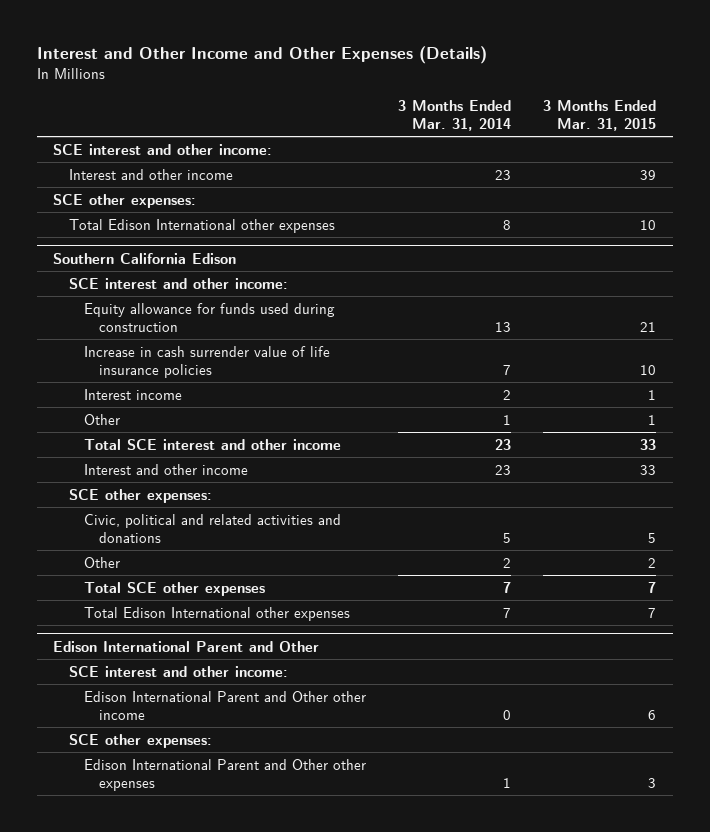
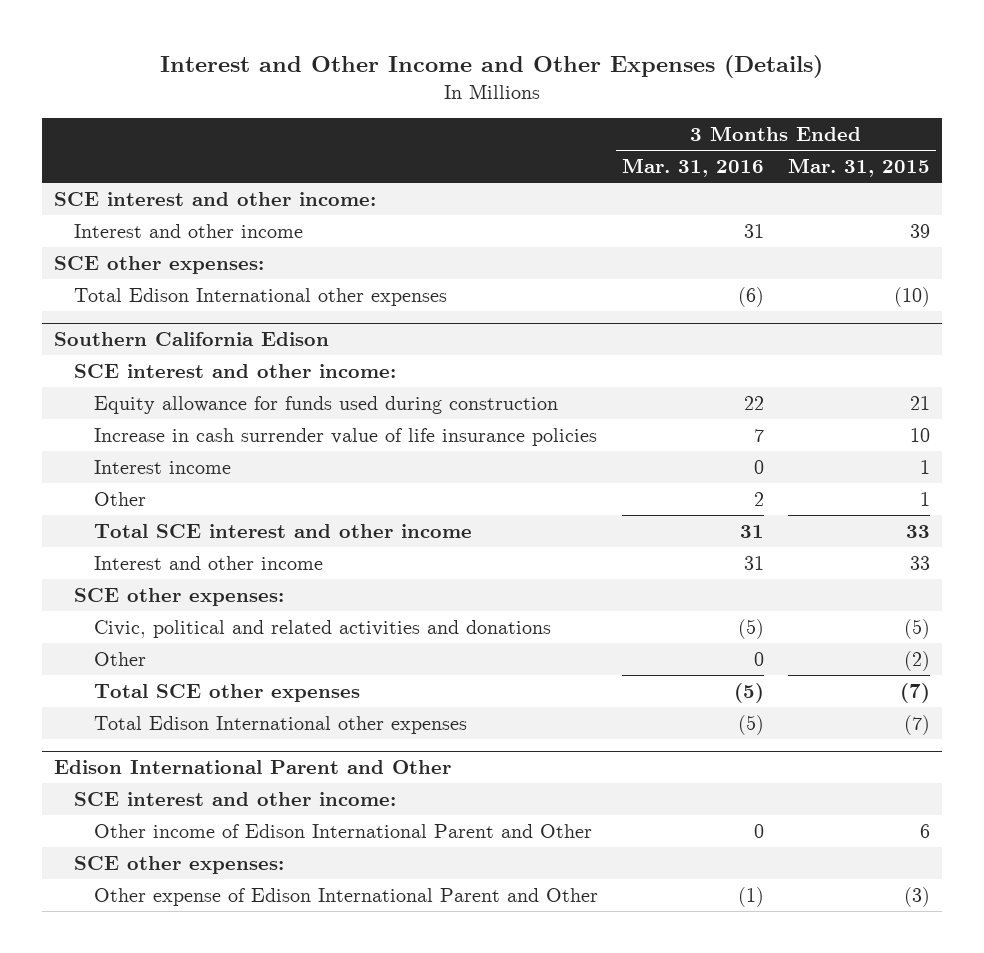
- | 3 Months Ended Mar. 31, 2014 | 3 Months Ended Mar. 31, 2015
+ | 3 Months Ended Mar. 31, 2016 | 3 Months Ended Mar. 31, 2015
- Total Edison International other expenses | 8 | 10
+ Total Edison International other expenses | (6) | (10)
@ Southern California Edison
- Civic, political and related activities and donations | 5 | 5
- Other | 2 | 2
- Total SCE other expenses | 7 | 7
- Total Edison International other expenses | 7 | 7
+ Civic, political and related activities and donations | (5) | (5)
+ Other | 0 | (2)
+ Total SCE other expenses | (5) | (7)
+ Total Edison International other expenses | (5) | (7)
@ Edison International Parent and Other
- Edison International Parent and Other other income | 0 | 6
+ Other income of Edison International Parent and Other | 0 | 6
- Edison International Parent and Other other expenses | 1 | 3
+ Other expense of Edison International Parent and Other | (1) | (3)

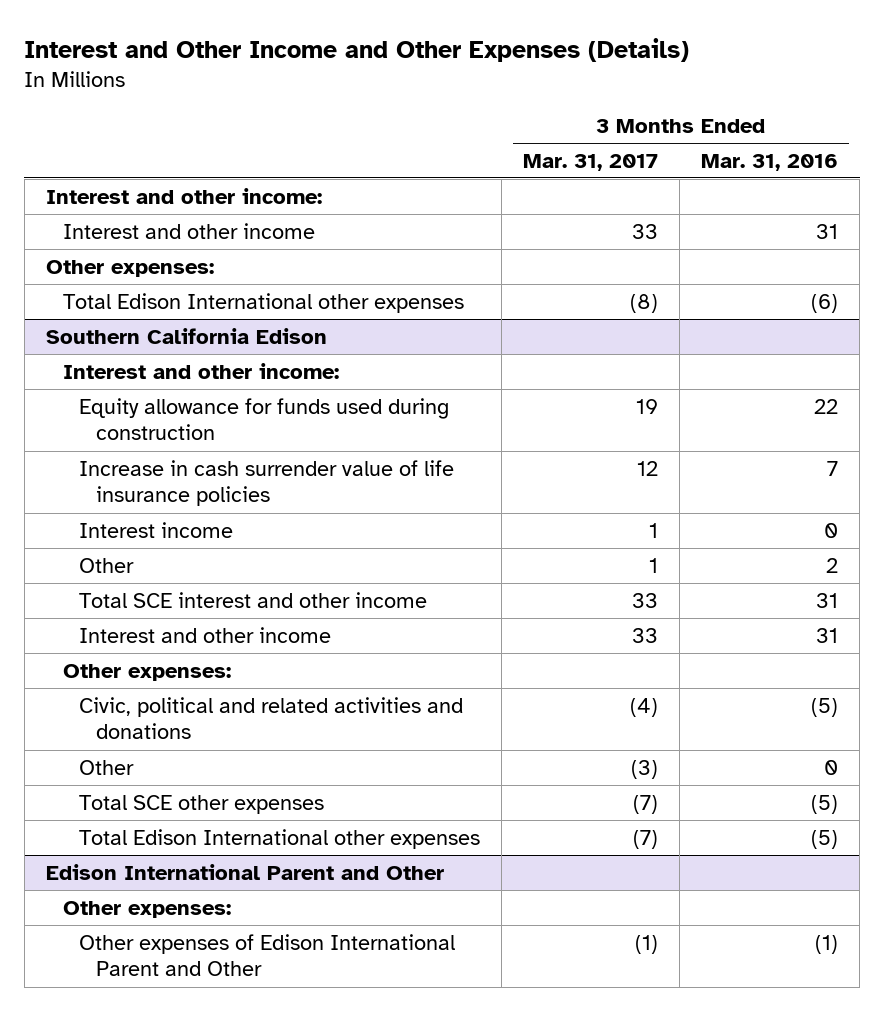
- | 3 Months Ended Mar. 31, 2016 | 3 Months Ended Mar. 31, 2015
+ | 3 Months Ended Mar. 31, 2017 | 3 Months Ended Mar. 31, 2016
- SCE interest and other income:
+ Interest and other income:
- SCE other expenses:
+ Other expenses:
@ Southern California Edison
- SCE interest and other income:
+ Interest and other income:
- SCE other expenses:
+ Other expenses:
@ Edison International Parent and Other
- SCE interest and other income:
- Other income of Edison International Parent and Other | 0 | 6
- SCE other expenses:
- Other expense of Edison International Parent and Other | (1) | (3)
+ Other expenses:
+ Other expenses of Edison International Parent and Other | (1) | (1)

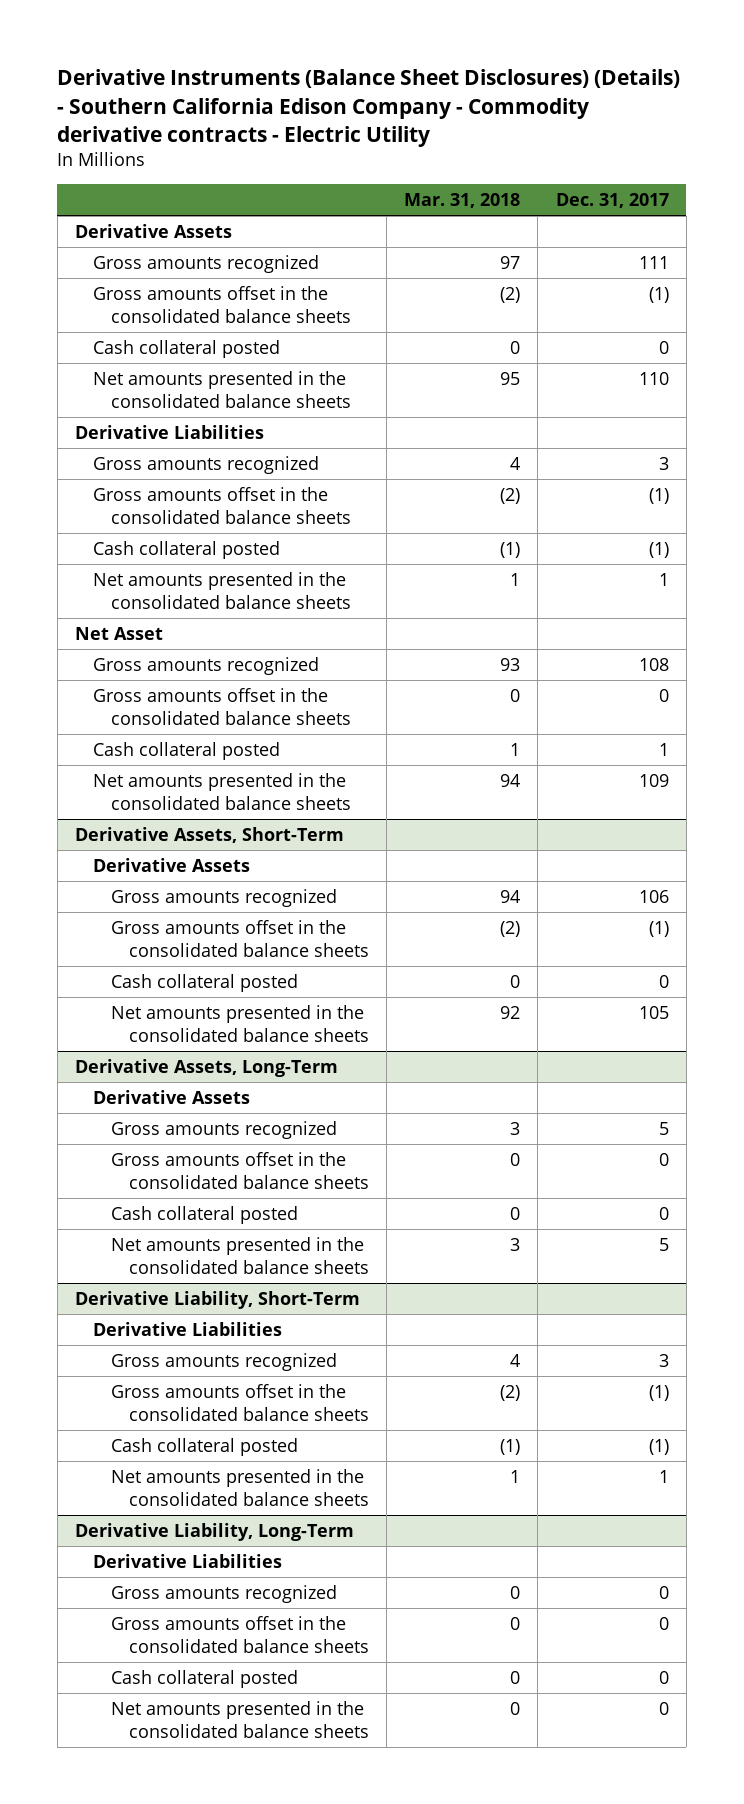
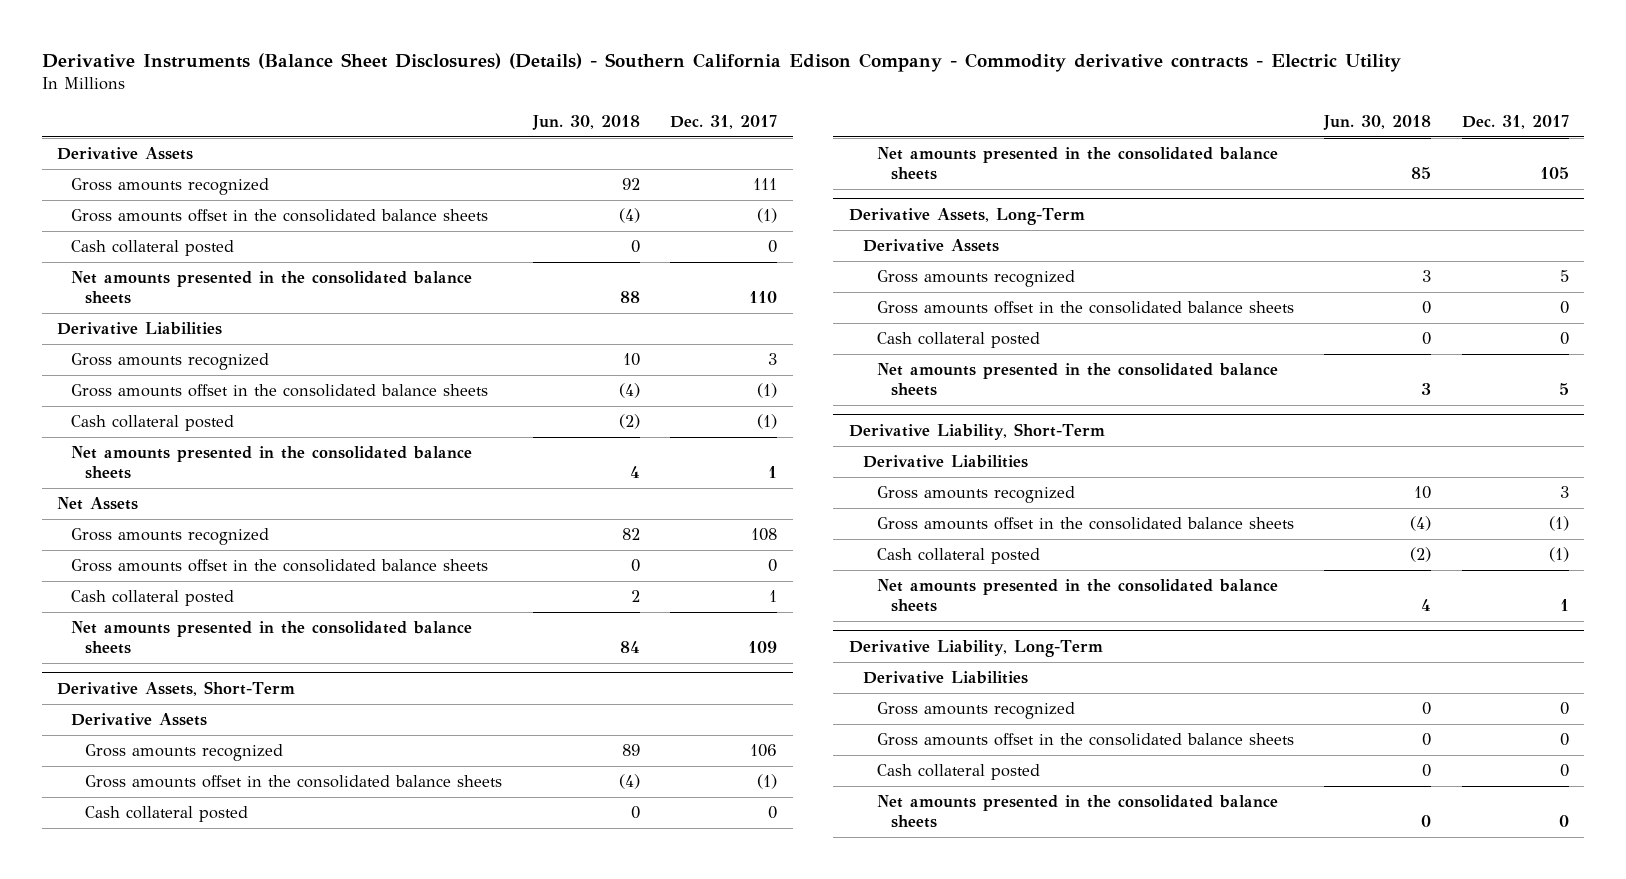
- | Mar. 31, 2018 | Dec. 31, 2017
+ | Jun. 30, 2018 | Dec. 31, 2017
- Net Asset
+ Net Assets

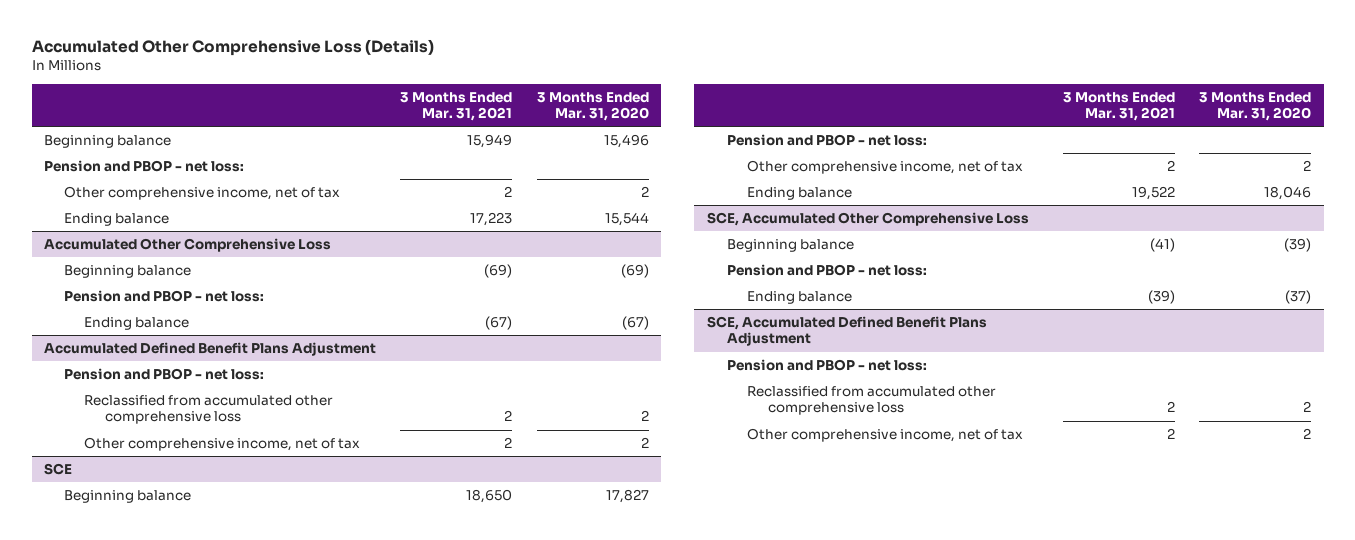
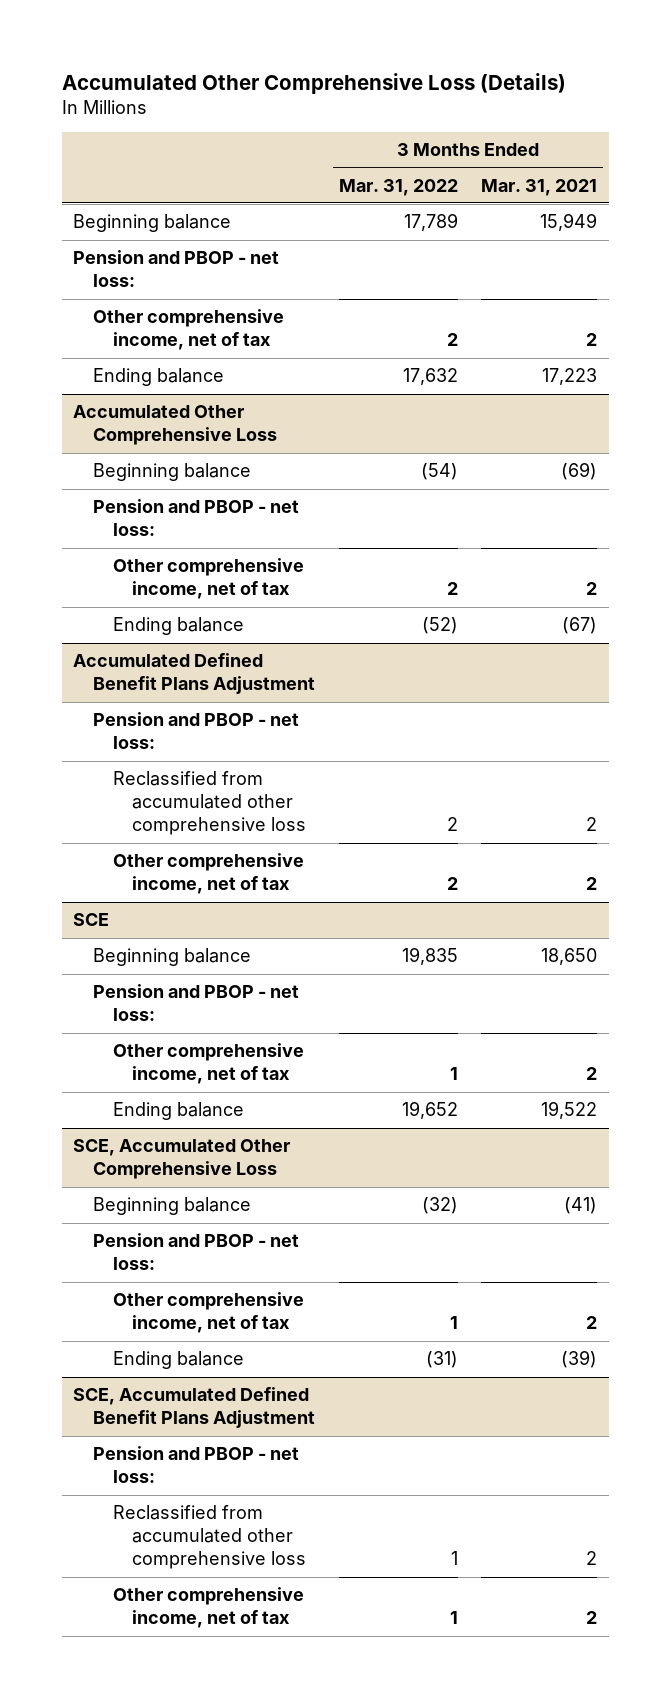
- | 3 Months Ended Mar. 31, 2021 | 3 Months Ended Mar. 31, 2020
+ | 3 Months Ended Mar. 31, 2022 | 3 Months Ended Mar. 31, 2021
@ Accumulated Other Comprehensive Loss
+ Other comprehensive income, net of tax | 2 | 2
@ SCE, Accumulated Other Comprehensive Loss
+ Other comprehensive income, net of tax | 1 | 2

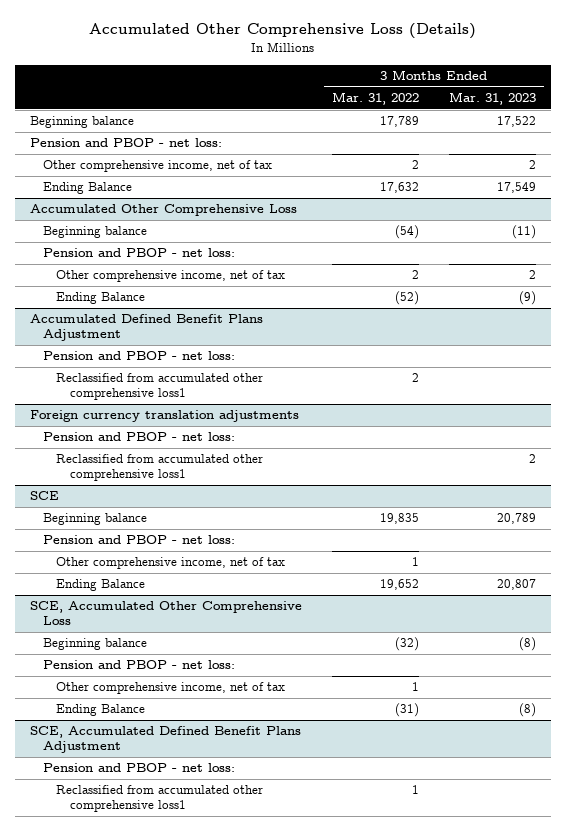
- | 3 Months Ended Mar. 31, 2022 | 3 Months Ended Mar. 31, 2021
+ | 3 Months Ended Mar. 31, 2022 | 3 Months Ended Mar. 31, 2023
- Ending balance | 17,632 | 17,223
+ Ending Balance | 17,632 | 17,549
@ Accumulated Other Comprehensive Loss
- Ending balance | (52) | (67)
+ Ending Balance | (52) | (9)
@ Accumulated Defined Benefit Plans Adjustment
- Reclassified from accumulated other comprehensive loss | 2 | 2
- Other comprehensive income, net of tax | 2 | 2
+ Reclassified from accumulated other comprehensive loss1 | 2 |
+ Foreign currency translation adjustments
+ Pension and PBOP - net loss:
+ Reclassified from accumulated other comprehensive loss1 | | 2
@ SCE
- Ending balance | 19,652 | 19,522
+ Ending Balance | 19,652 | 20,807
@ SCE, Accumulated Other Comprehensive Loss
- Ending balance | (31) | (39)
+ Ending Balance | (31) | (8)
@ SCE, Accumulated Defined Benefit Plans Adjustment
- Reclassified from accumulated other comprehensive loss | 1 | 2
- Other comprehensive income, net of tax | 1 | 2
+ Reclassified from accumulated other comprehensive loss1 | 1 |

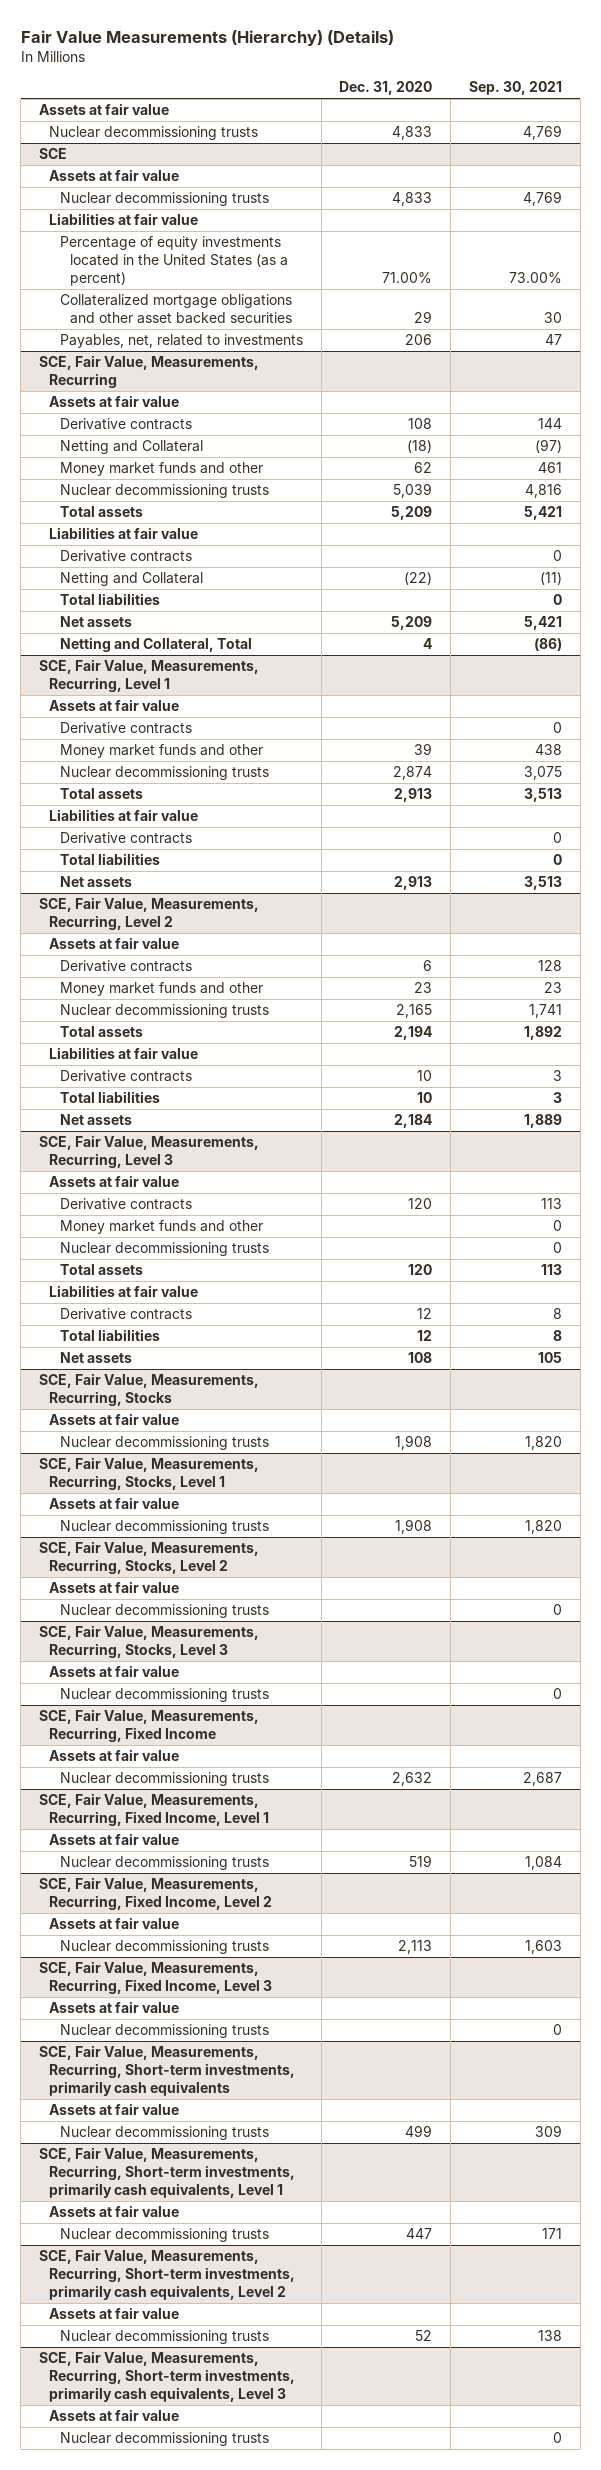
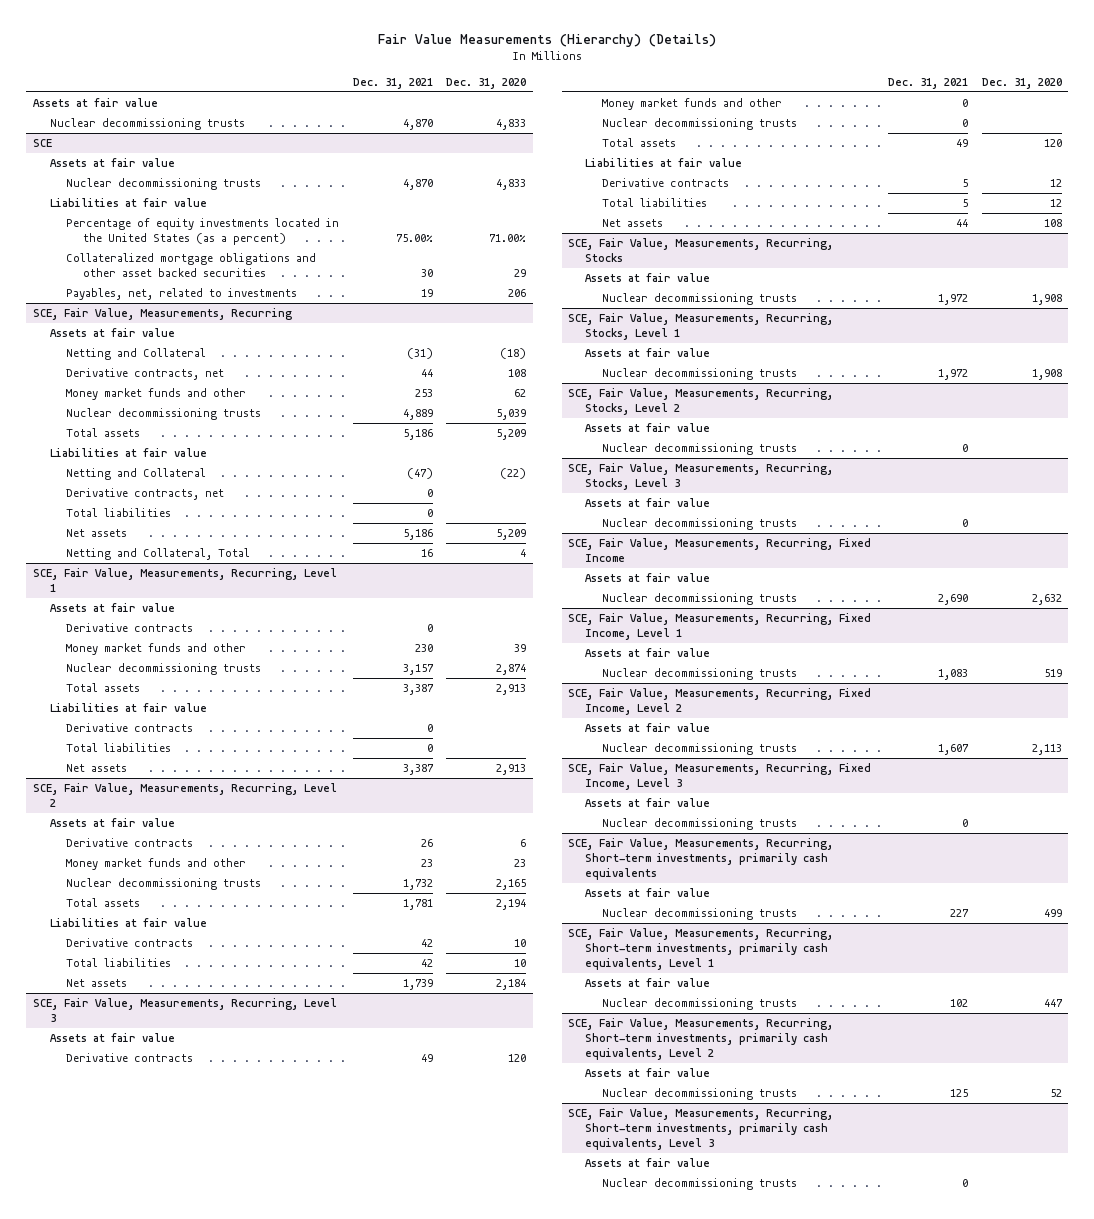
- | Dec. 31, 2020 | Sep. 30, 2021
+ | Dec. 31, 2021 | Dec. 31, 2020
@ SCE, Fair Value, Measurements, Recurring
- Derivative contracts | 108 | 144
+ Derivative contracts, net | 44 | 108
- Derivative contracts | | 0
+ Derivative contracts, net | 0 |

